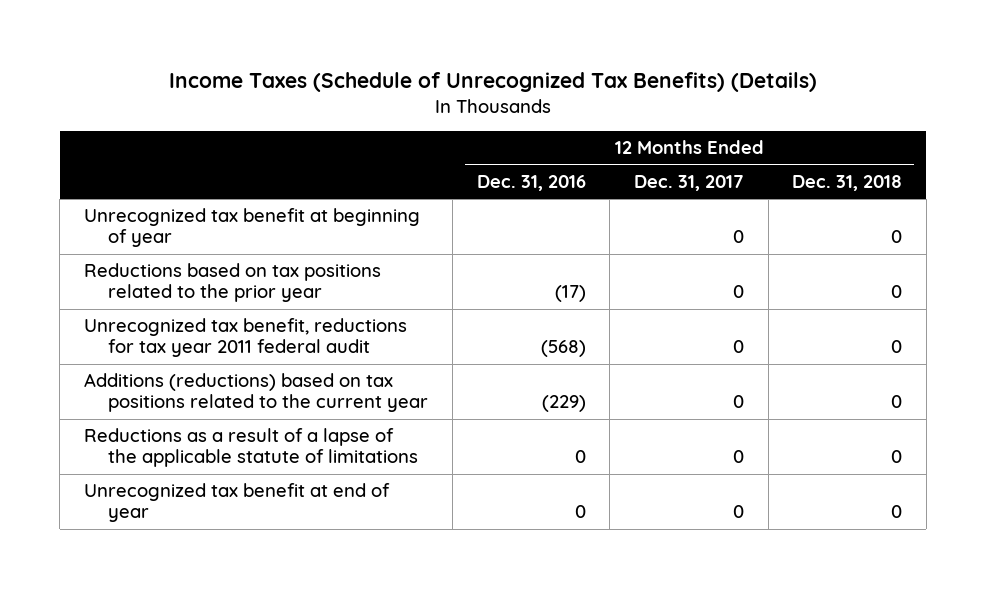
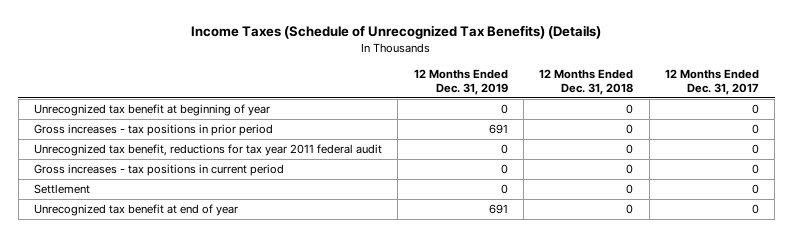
- | 12 Months Ended Dec. 31, 2016 | 12 Months Ended Dec. 31, 2017 | 12 Months Ended Dec. 31, 2018
+ | 12 Months Ended Dec. 31, 2019 | 12 Months Ended Dec. 31, 2018 | 12 Months Ended Dec. 31, 2017
- Reductions based on tax positions related to the prior year | (17) | 0 | 0
+ Gross increases - tax positions in prior period | 691 | 0 | 0
- Additions (reductions) based on tax positions related to the current year | (229) | 0 | 0
- Reductions as a result of a lapse of the applicable statute of limitations | 0 | 0 | 0
+ Gross increases - tax positions in current period | 0 | 0 | 0
+ Settlement | 0 | 0 | 0

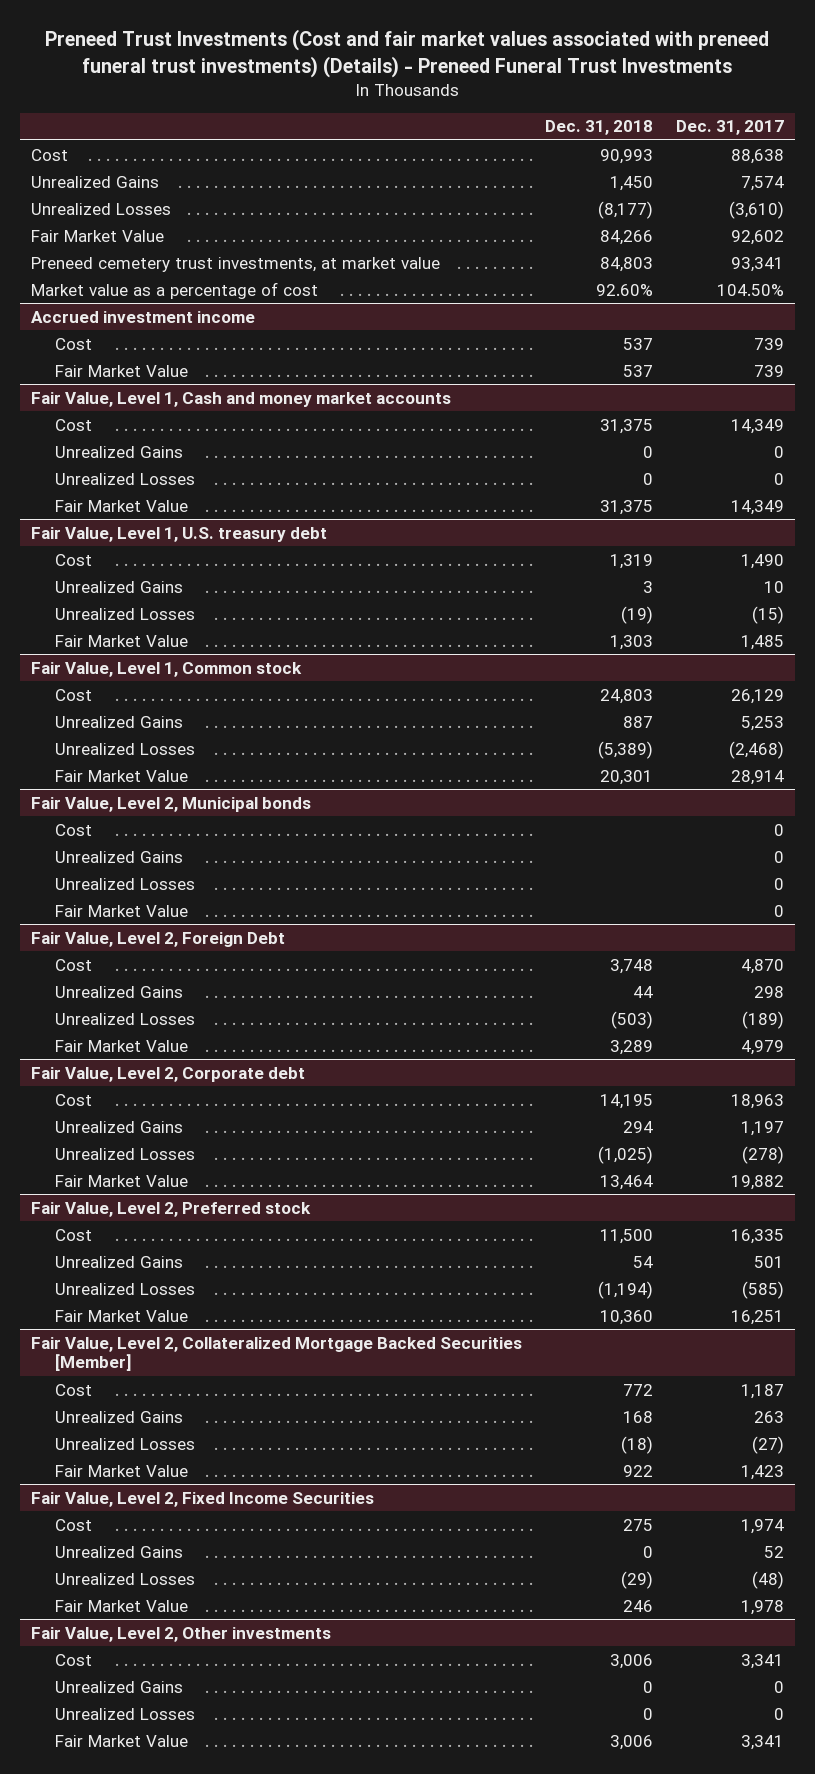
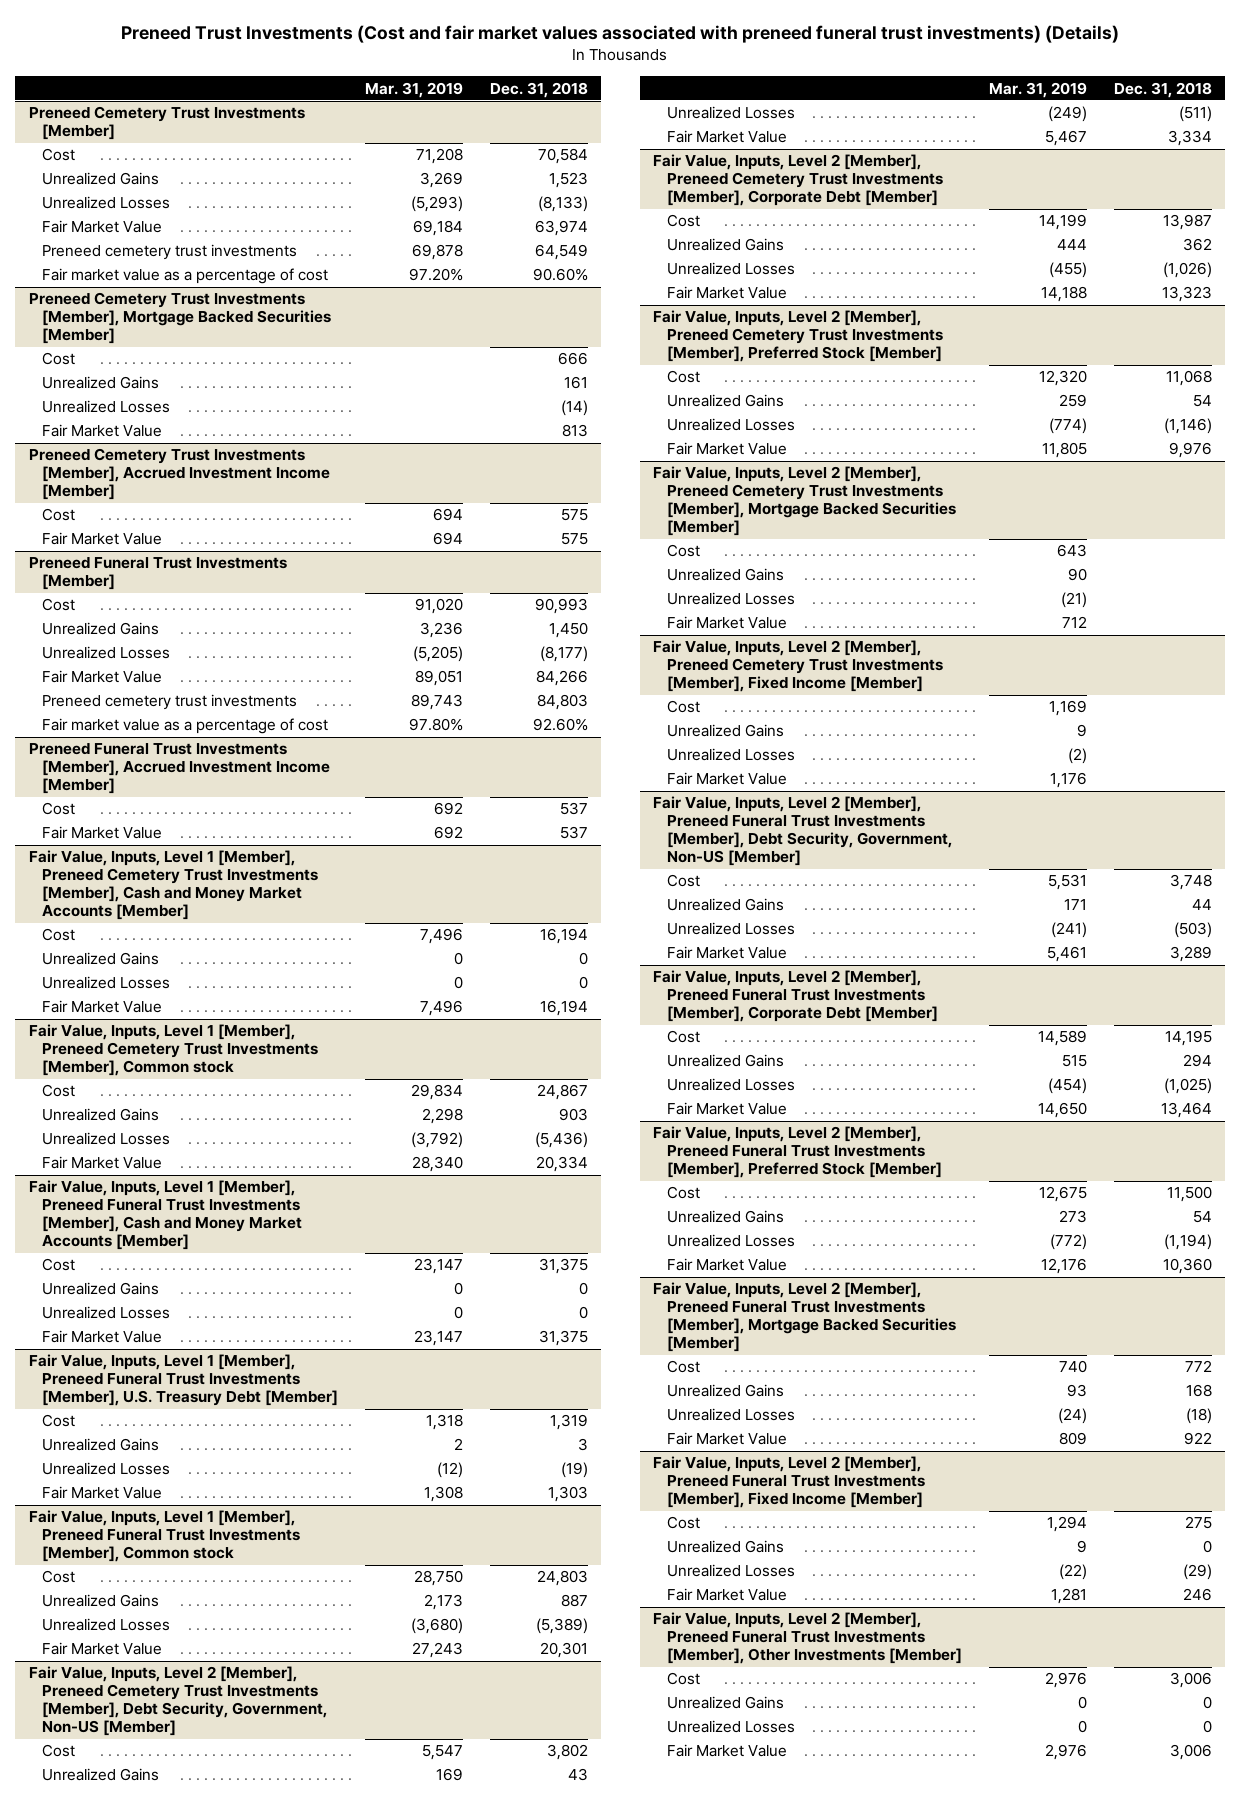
- Preneed Trust Investments (Cost and fair market values associated with preneed funeral trust investments) (Details) - Preneed Funeral Trust Investments
+ Preneed Trust Investments (Cost and fair market values associated with preneed funeral trust investments) (Details)
- | Dec. 31, 2018 | Dec. 31, 2017
+ | Mar. 31, 2019 | Dec. 31, 2018
+ Preneed Cemetery Trust Investments [Member]
+ Cost | 71,208 | 70,584
+ Unrealized Gains | 3,269 | 1,523
+ Unrealized Losses | (5,293) | (8,133)
+ Fair Market Value | 69,184 | 63,974
+ Preneed cemetery trust investments | 69,878 | 64,549
+ Fair market value as a percentage of cost | 97.20% | 90.60%
+ Preneed Cemetery Trust Investments [Member], Mortgage Backed Securities [Member]
+ Cost | | 666
+ Unrealized Gains | | 161
+ Unrealized Losses | | (14)
+ Fair Market Value | | 813
+ Preneed Cemetery Trust Investments [Member], Accrued Investment Income [Member]
+ Cost | 694 | 575
+ Fair Market Value | 694 | 575
+ Preneed Funeral Trust Investments [Member]
- Preneed cemetery trust investments, at market value | 84,803 | 93,341
- Market value as a percentage of cost | 92.60% | 104.50%
- Accrued investment income
+ Preneed cemetery trust investments | 89,743 | 84,803
+ Fair market value as a percentage of cost | 97.80% | 92.60%
+ Preneed Funeral Trust Investments [Member], Accrued Investment Income [Member]
- Fair Value, Level 1, Cash and money market accounts
+ Fair Value, Inputs, Level 1 [Member], Preneed Cemetery Trust Investments [Member], Cash and Money Market Accounts [Member]
+ Cost | 7,496 | 16,194
+ Unrealized Gains | 0 | 0
+ Unrealized Losses | 0 | 0
+ Fair Market Value | 7,496 | 16,194
+ Fair Value, Inputs, Level 1 [Member], Preneed Cemetery Trust Investments [Member], Common stock
+ Cost | 29,834 | 24,867
+ Unrealized Gains | 2,298 | 903
+ Unrealized Losses | (3,792) | (5,436)
+ Fair Market Value | 28,340 | 20,334
+ Fair Value, Inputs, Level 1 [Member], Preneed Funeral Trust Investments [Member], Cash and Money Market Accounts [Member]
- Fair Value, Level 1, U.S. treasury debt
+ Fair Value, Inputs, Level 1 [Member], Preneed Funeral Trust Investments [Member], U.S. Treasury Debt [Member]
- Fair Value, Level 1, Common stock
+ Fair Value, Inputs, Level 1 [Member], Preneed Funeral Trust Investments [Member], Common stock
- Fair Value, Level 2, Municipal bonds
+ Fair Value, Inputs, Level 2 [Member], Preneed Cemetery Trust Investments [Member], Debt Security, Government, Non-US [Member]
+ Cost | 5,547 | 3,802
+ Unrealized Gains | 169 | 43
+ Unrealized Losses | (249) | (511)
+ Fair Market Value | 5,467 | 3,334
+ Fair Value, Inputs, Level 2 [Member], Preneed Cemetery Trust Investments [Member], Corporate Debt [Member]
+ Cost | 14,199 | 13,987
+ Unrealized Gains | 444 | 362
+ Unrealized Losses | (455) | (1,026)
+ Fair Market Value | 14,188 | 13,323
+ Fair Value, Inputs, Level 2 [Member], Preneed Cemetery Trust Investments [Member], Preferred Stock [Member]
+ Cost | 12,320 | 11,068
+ Unrealized Gains | 259 | 54
+ Unrealized Losses | (774) | (1,146)
+ Fair Market Value | 11,805 | 9,976
+ Fair Value, Inputs, Level 2 [Member], Preneed Cemetery Trust Investments [Member], Mortgage Backed Securities [Member]
- Fair Value, Level 2, Foreign Debt
+ Fair Value, Inputs, Level 2 [Member], Preneed Cemetery Trust Investments [Member], Fixed Income [Member]
+ Cost | 1,169 |
+ Unrealized Gains | 9 |
+ Unrealized Losses | (2) |
+ Fair Market Value | 1,176 |
+ Fair Value, Inputs, Level 2 [Member], Preneed Funeral Trust Investments [Member], Debt Security, Government, Non-US [Member]
- Fair Value, Level 2, Corporate debt
+ Fair Value, Inputs, Level 2 [Member], Preneed Funeral Trust Investments [Member], Corporate Debt [Member]
- Fair Value, Level 2, Preferred stock
+ Fair Value, Inputs, Level 2 [Member], Preneed Funeral Trust Investments [Member], Preferred Stock [Member]
- Fair Value, Level 2, Collateralized Mortgage Backed Securities [Member]
+ Fair Value, Inputs, Level 2 [Member], Preneed Funeral Trust Investments [Member], Mortgage Backed Securities [Member]
- Fair Value, Level 2, Fixed Income Securities
+ Fair Value, Inputs, Level 2 [Member], Preneed Funeral Trust Investments [Member], Fixed Income [Member]
- Fair Value, Level 2, Other investments
+ Fair Value, Inputs, Level 2 [Member], Preneed Funeral Trust Investments [Member], Other Investments [Member]

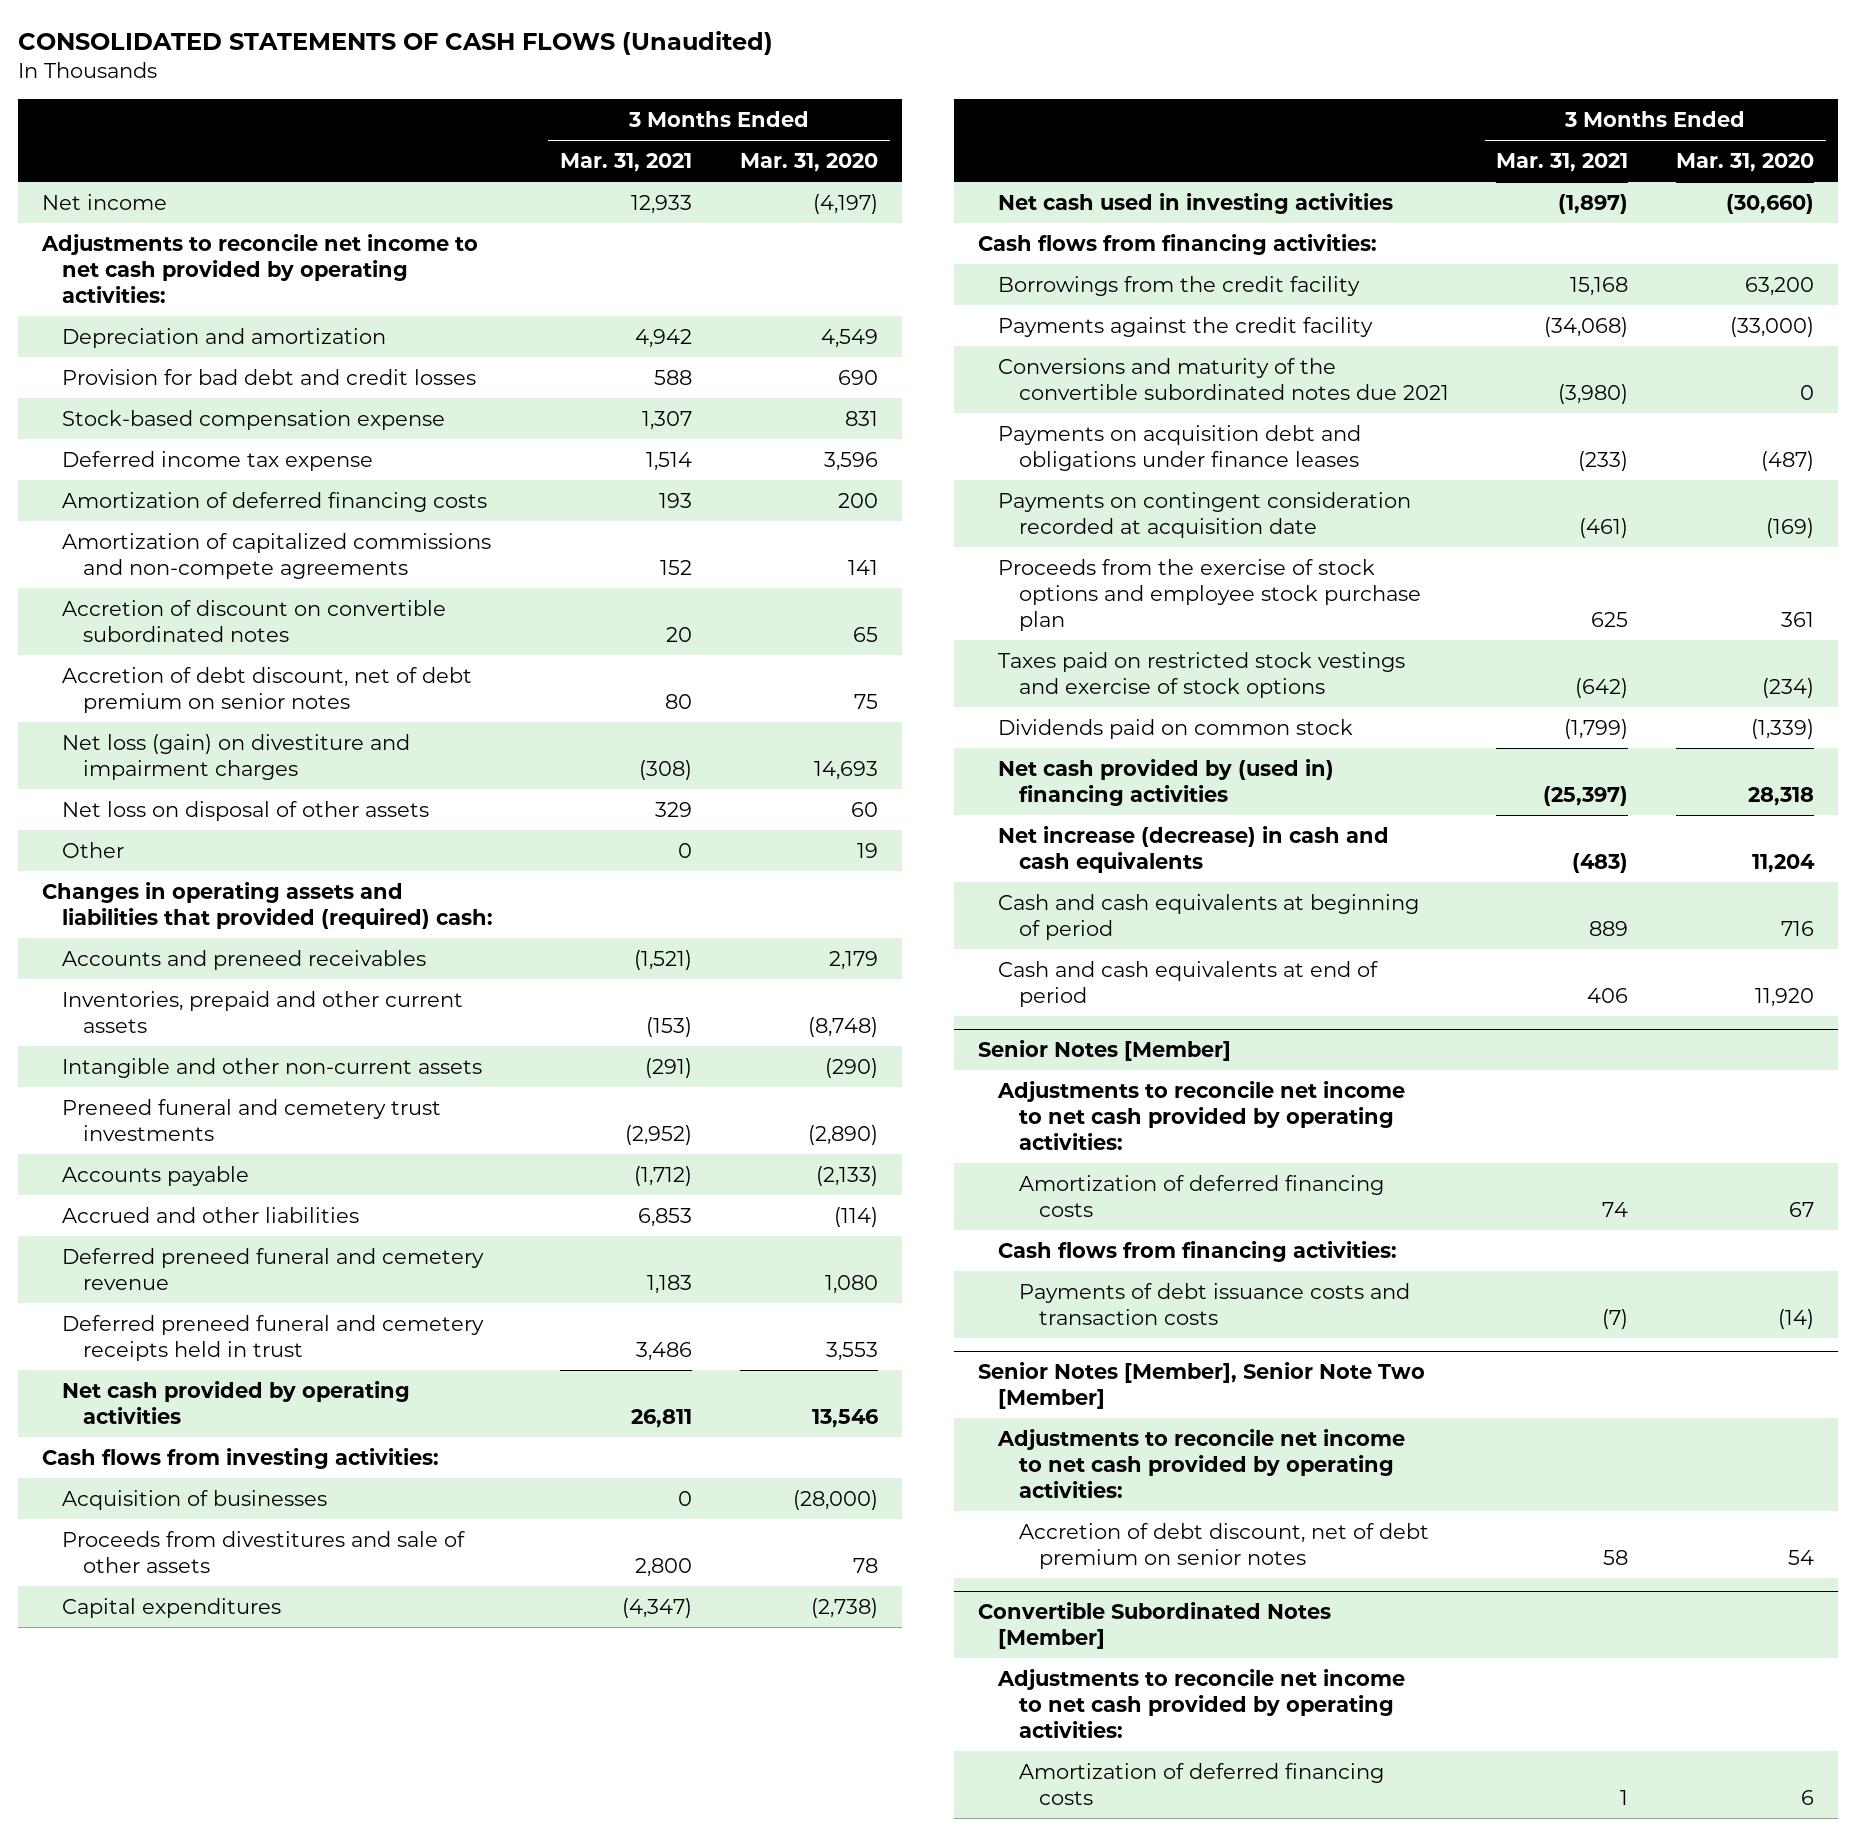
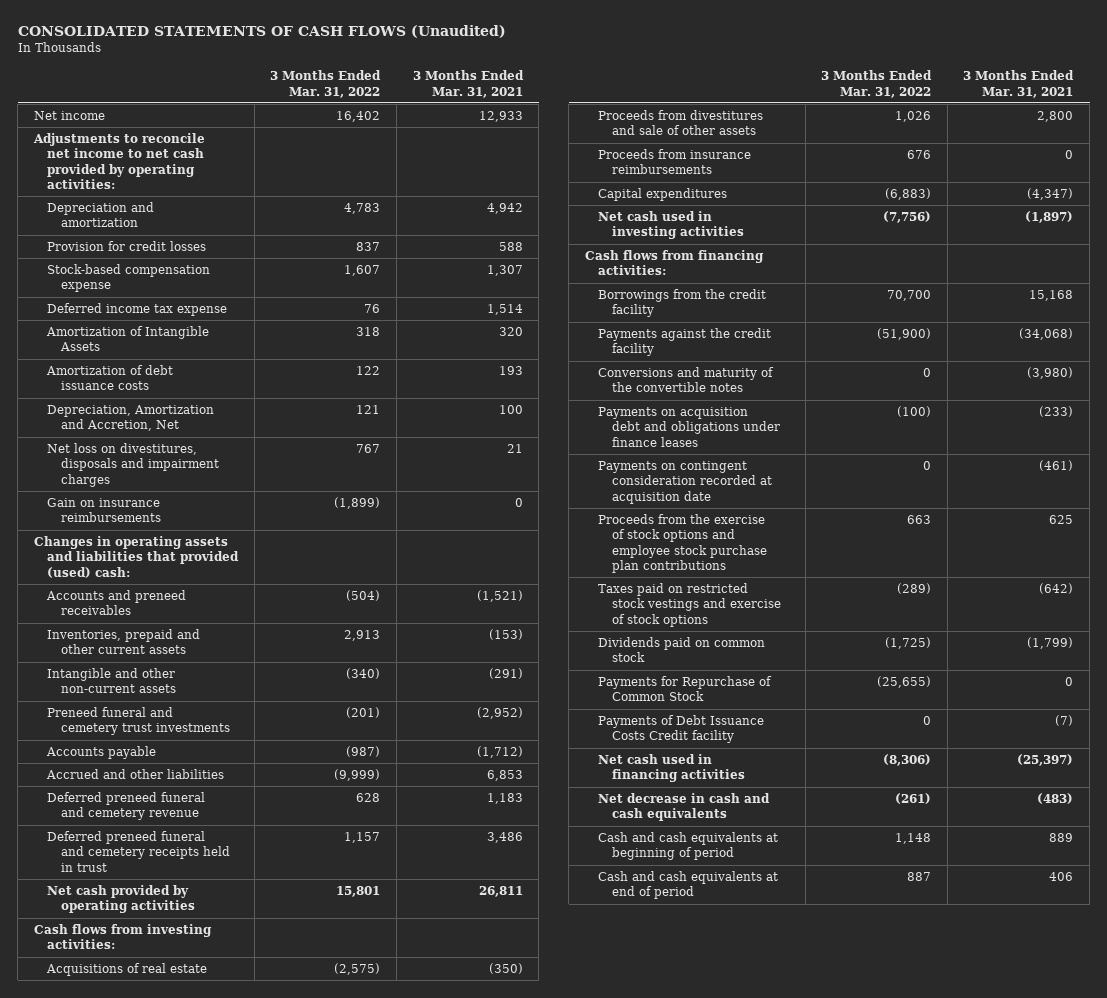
- | 3 Months Ended Mar. 31, 2021 | 3 Months Ended Mar. 31, 2020
+ | 3 Months Ended Mar. 31, 2022 | 3 Months Ended Mar. 31, 2021
- Provision for bad debt and credit losses | 588 | 690
+ Provision for credit losses | 837 | 588
- Amortization of deferred financing costs | 193 | 200
- Amortization of capitalized commissions and non-compete agreements | 152 | 141
- Accretion of discount on convertible subordinated notes | 20 | 65
- Accretion of debt discount, net of debt premium on senior notes | 80 | 75
- Net loss (gain) on divestiture and impairment charges | (308) | 14,693
- Net loss on disposal of other assets | 329 | 60
- Other | 0 | 19
- Changes in operating assets and liabilities that provided (required) cash:
+ Amortization of Intangible Assets | 318 | 320
+ Amortization of debt issuance costs | 122 | 193
+ Depreciation, Amortization and Accretion, Net | 121 | 100
+ Net loss on divestitures, disposals and impairment charges | 767 | 21
+ Gain on insurance reimbursements | (1,899) | 0
+ Changes in operating assets and liabilities that provided (used) cash:
- Acquisition of businesses | 0 | (28,000)
+ Acquisitions of real estate | (2,575) | (350)
+ Proceeds from insurance reimbursements | 676 | 0
- Conversions and maturity of the convertible subordinated notes due 2021 | (3,980) | 0
+ Conversions and maturity of the convertible notes | 0 | (3,980)
- Proceeds from the exercise of stock options and employee stock purchase plan | 625 | 361
+ Proceeds from the exercise of stock options and employee stock purchase plan contributions | 663 | 625
- Net cash provided by (used in) financing activities | (25,397) | 28,318
- Net increase (decrease) in cash and cash equivalents | (483) | 11,204
+ Payments for Repurchase of Common Stock | (25,655) | 0
+ Payments of Debt Issuance Costs Credit facility | 0 | (7)
+ Net cash used in financing activities | (8,306) | (25,397)
+ Net decrease in cash and cash equivalents | (261) | (483)
- Senior Notes [Member]
- Adjustments to reconcile net income to net cash provided by operating activities:
- Amortization of deferred financing costs | 74 | 67
- Cash flows from financing activities:
- Payments of debt issuance costs and transaction costs | (7) | (14)
- Senior Notes [Member], Senior Note Two [Member]
- Adjustments to reconcile net income to net cash provided by operating activities:
- Accretion of debt discount, net of debt premium on senior notes | 58 | 54
- Convertible Subordinated Notes [Member]
- Adjustments to reconcile net income to net cash provided by operating activities:
- Amortization of deferred financing costs | 1 | 6

